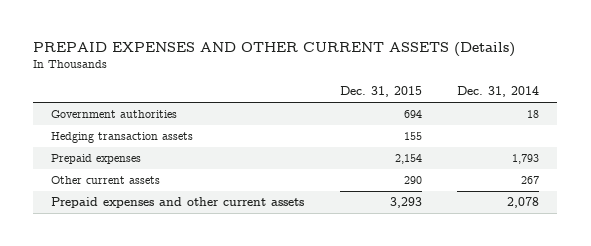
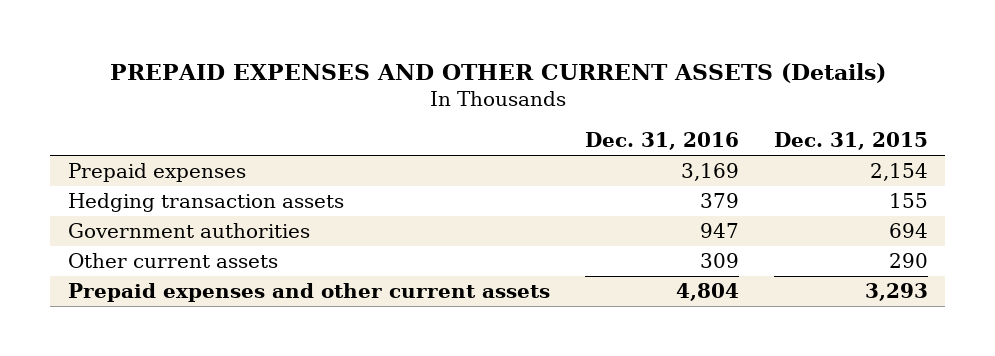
- | Dec. 31, 2015 | Dec. 31, 2014
+ | Dec. 31, 2016 | Dec. 31, 2015
moved down: Hedging transaction assets | 379 | 155
moved down: Government authorities | 947 | 694

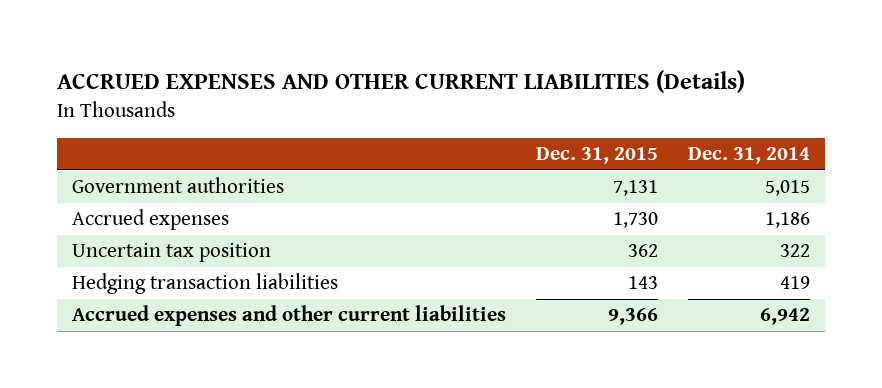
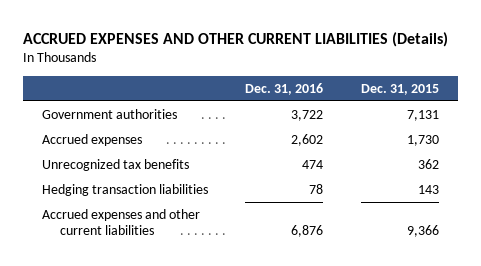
- | Dec. 31, 2015 | Dec. 31, 2014
+ | Dec. 31, 2016 | Dec. 31, 2015
- Uncertain tax position | 362 | 322
+ Unrecognized tax benefits | 474 | 362

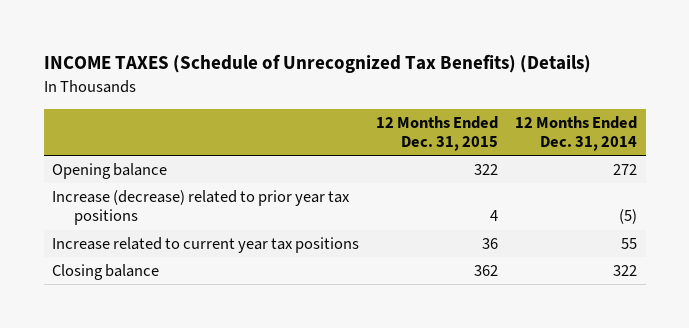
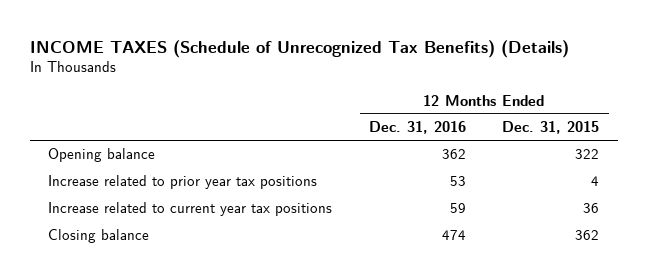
- | 12 Months Ended Dec. 31, 2015 | 12 Months Ended Dec. 31, 2014
+ | 12 Months Ended Dec. 31, 2016 | 12 Months Ended Dec. 31, 2015
- Increase (decrease) related to prior year tax positions | 4 | (5)
+ Increase related to prior year tax positions | 53 | 4

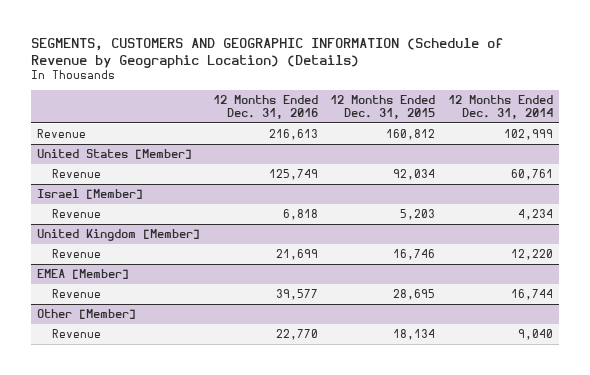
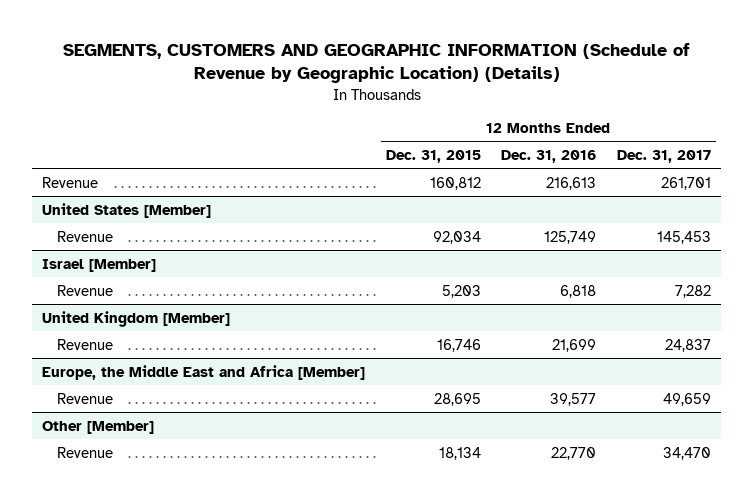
- | 12 Months Ended Dec. 31, 2016 | 12 Months Ended Dec. 31, 2015 | 12 Months Ended Dec. 31, 2014
+ | 12 Months Ended Dec. 31, 2015 | 12 Months Ended Dec. 31, 2016 | 12 Months Ended Dec. 31, 2017
- EMEA [Member]
+ Europe, the Middle East and Africa [Member]

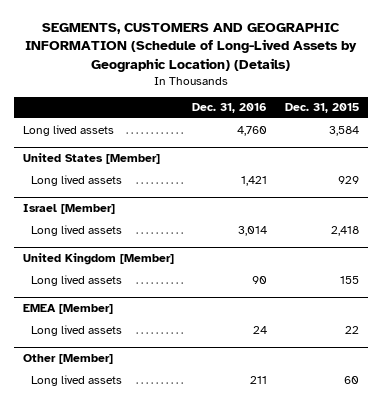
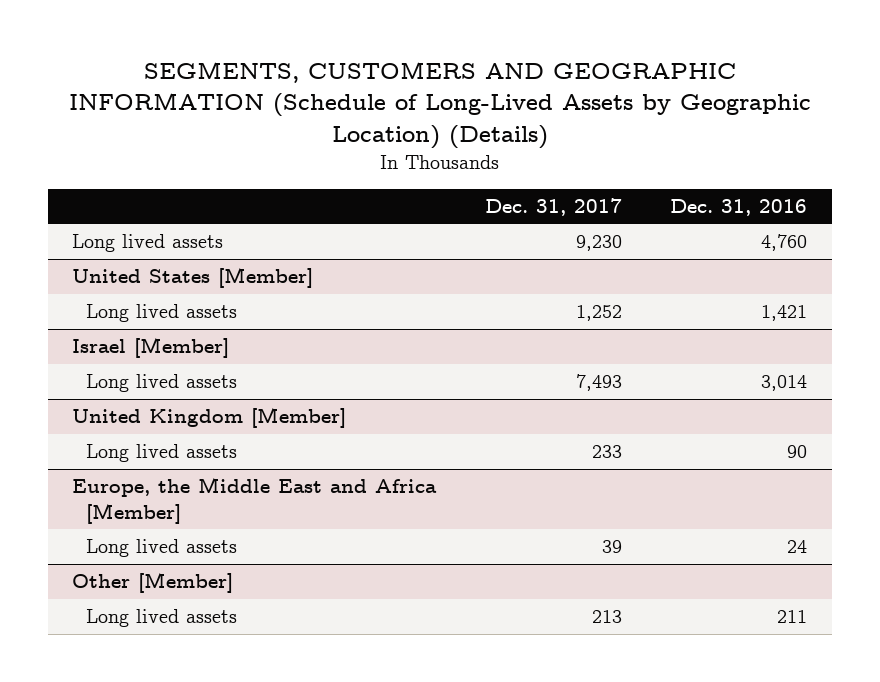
- | Dec. 31, 2016 | Dec. 31, 2015
+ | Dec. 31, 2017 | Dec. 31, 2016
- EMEA [Member]
+ Europe, the Middle East and Africa [Member]

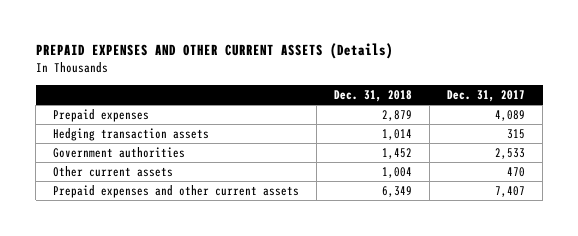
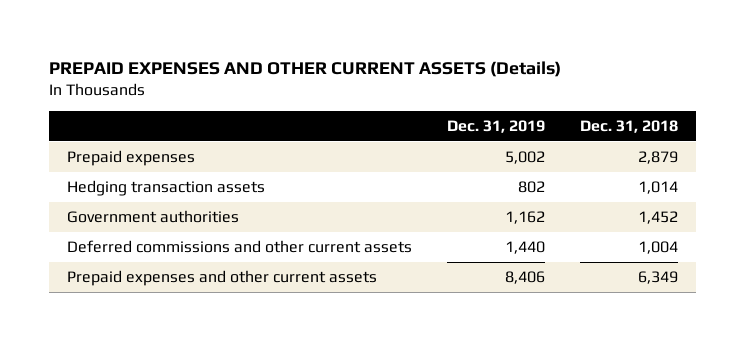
- | Dec. 31, 2018 | Dec. 31, 2017
+ | Dec. 31, 2019 | Dec. 31, 2018
- Other current assets | 1,004 | 470
+ Deferred commissions and other current assets | 1,440 | 1,004

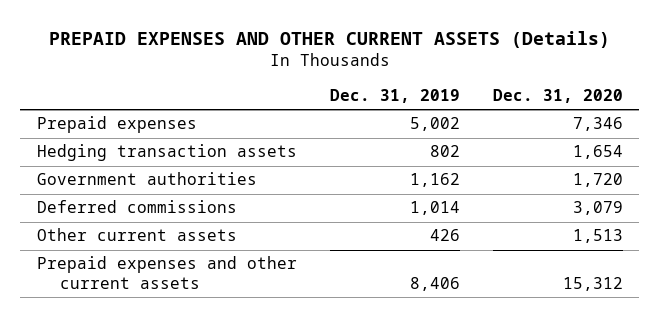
- | Dec. 31, 2019 | Dec. 31, 2018
+ | Dec. 31, 2019 | Dec. 31, 2020
- Deferred commissions and other current assets | 1,440 | 1,004
+ Deferred commissions | 1,014 | 3,079
+ Other current assets | 426 | 1,513

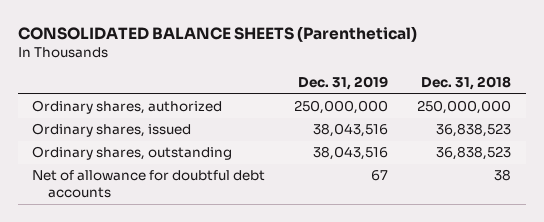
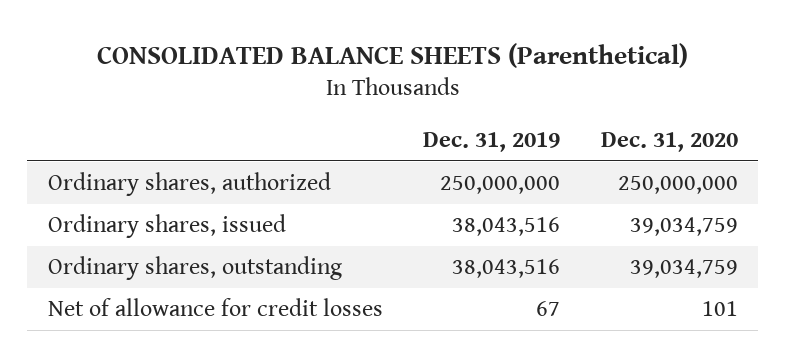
- | Dec. 31, 2019 | Dec. 31, 2018
+ | Dec. 31, 2019 | Dec. 31, 2020
- Net of allowance for doubtful debt accounts | 67 | 38
+ Net of allowance for credit losses | 67 | 101

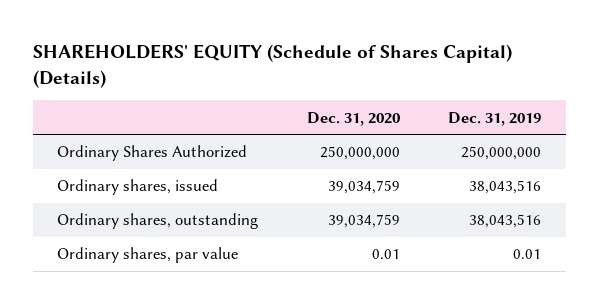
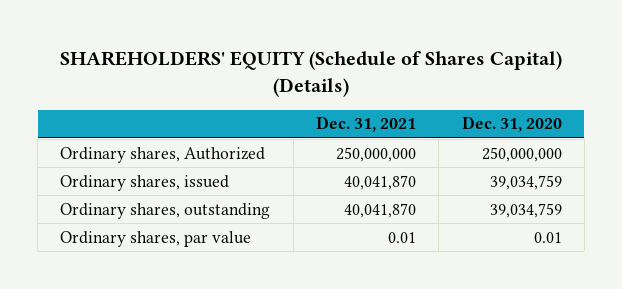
- | Dec. 31, 2020 | Dec. 31, 2019
+ | Dec. 31, 2021 | Dec. 31, 2020
- Ordinary Shares Authorized | 250,000,000 | 250,000,000
+ Ordinary shares, Authorized | 250,000,000 | 250,000,000

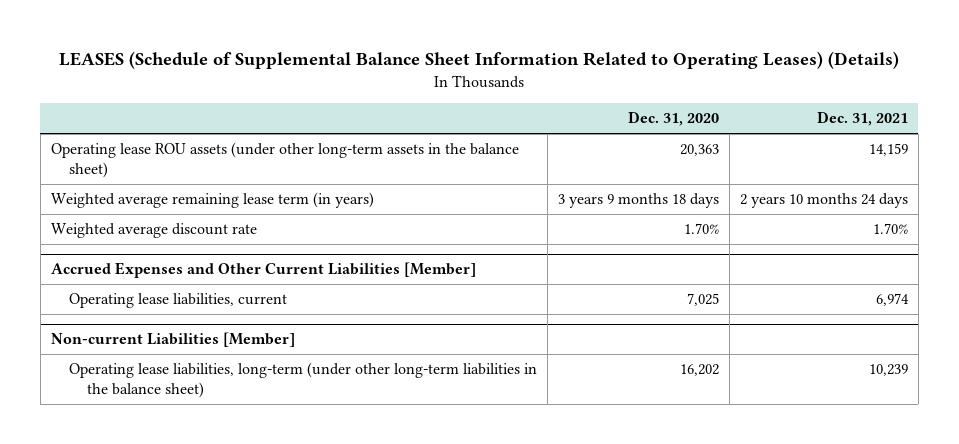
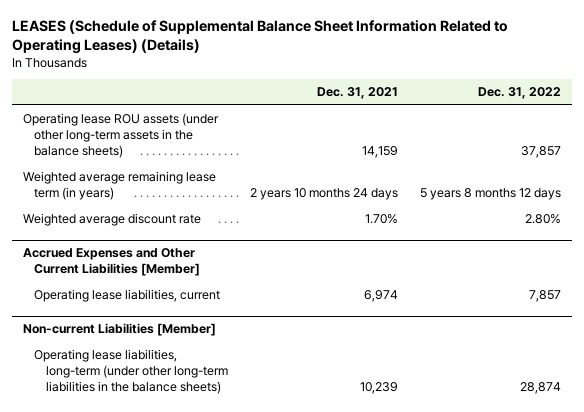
- | Dec. 31, 2020 | Dec. 31, 2021
+ | Dec. 31, 2021 | Dec. 31, 2022
- Operating lease ROU assets (under other long-term assets in the balance sheet) | 20,363 | 14,159
+ Operating lease ROU assets (under other long-term assets in the balance sheets) | 14,159 | 37,857
@ Non-current Liabilities [Member]
- Operating lease liabilities, long-term (under other long-term liabilities in the balance sheet) | 16,202 | 10,239
+ Operating lease liabilities, long-term (under other long-term liabilities in the balance sheets) | 10,239 | 28,874

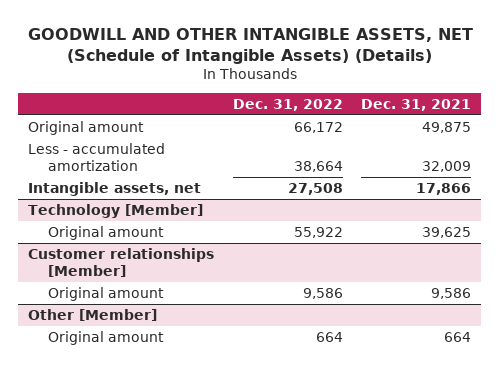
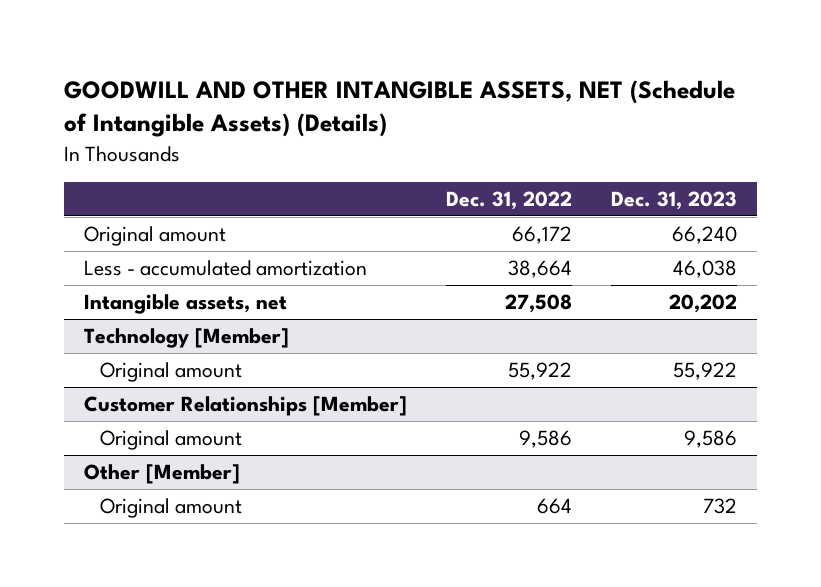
- | Dec. 31, 2022 | Dec. 31, 2021
+ | Dec. 31, 2022 | Dec. 31, 2023
- Customer relationships [Member]
+ Customer Relationships [Member]

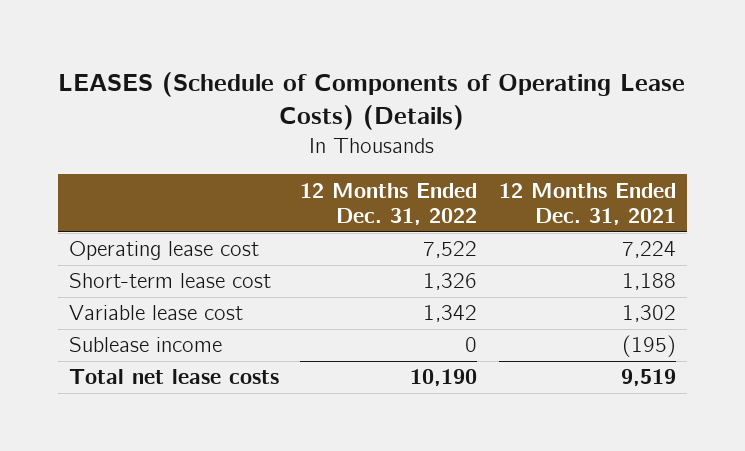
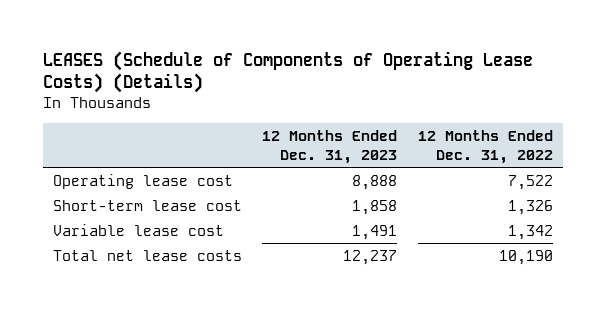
- | 12 Months Ended Dec. 31, 2022 | 12 Months Ended Dec. 31, 2021
+ | 12 Months Ended Dec. 31, 2023 | 12 Months Ended Dec. 31, 2022
- Sublease income | 0 | (195)

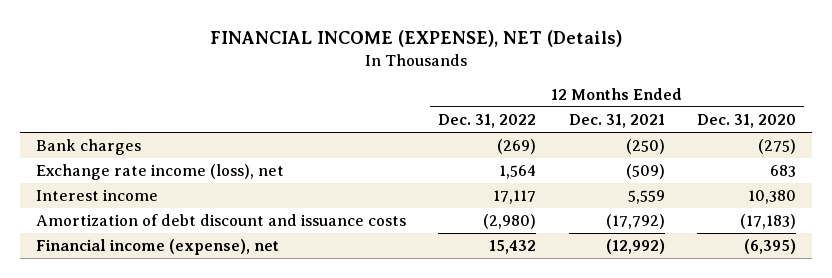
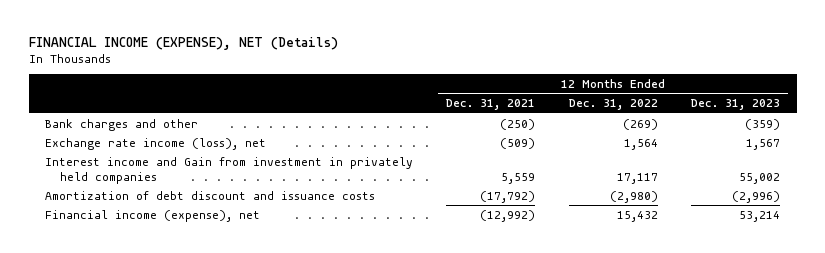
- | 12 Months Ended Dec. 31, 2022 | 12 Months Ended Dec. 31, 2021 | 12 Months Ended Dec. 31, 2020
+ | 12 Months Ended Dec. 31, 2021 | 12 Months Ended Dec. 31, 2022 | 12 Months Ended Dec. 31, 2023
- Bank charges | (269) | (250) | (275)
+ Bank charges and other | (250) | (269) | (359)
- Interest income | 17,117 | 5,559 | 10,380
+ Interest income and Gain from investment in privately held companies | 5,559 | 17,117 | 55,002

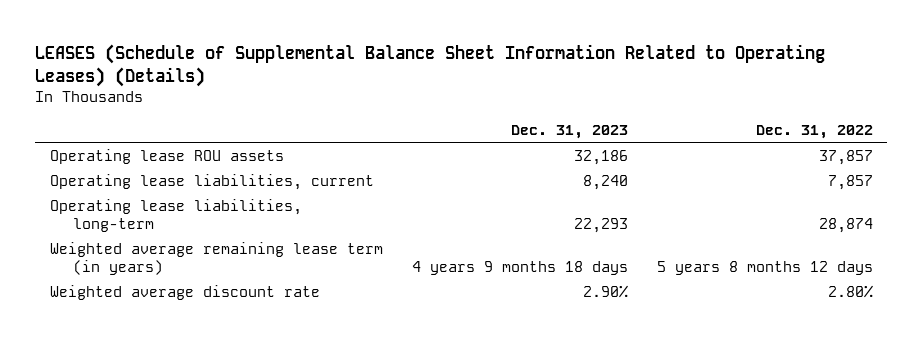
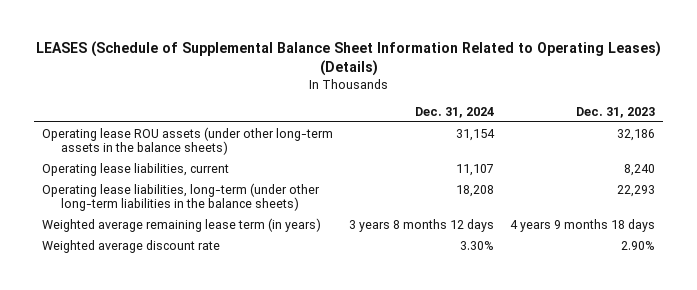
- | Dec. 31, 2023 | Dec. 31, 2022
+ | Dec. 31, 2024 | Dec. 31, 2023
- Operating lease ROU assets | 32,186 | 37,857
+ Operating lease ROU assets (under other long-term assets in the balance sheets) | 31,154 | 32,186
- Operating lease liabilities, long-term | 22,293 | 28,874
+ Operating lease liabilities, long-term (under other long-term liabilities in the balance sheets) | 18,208 | 22,293

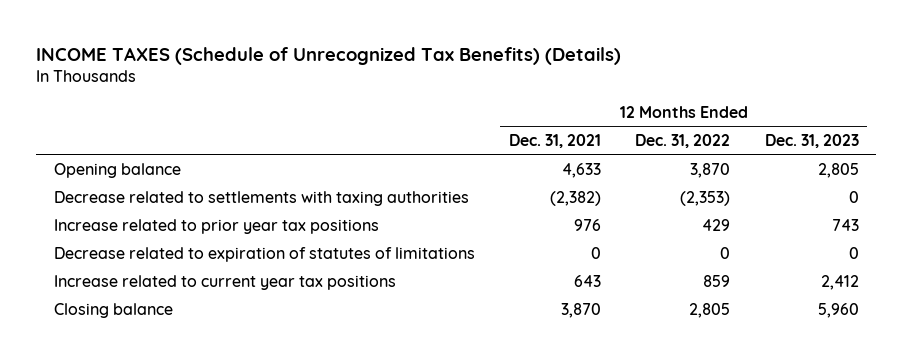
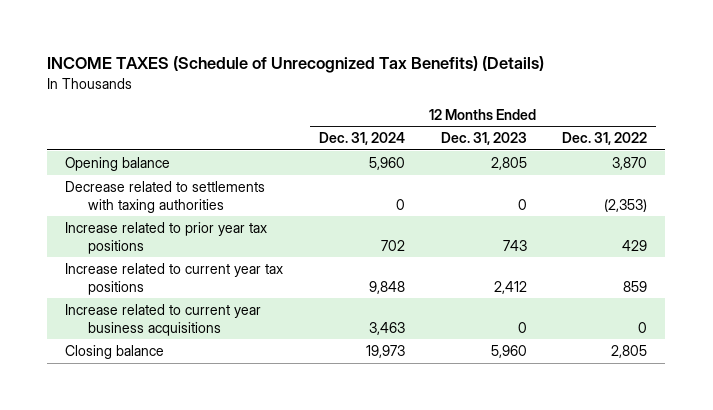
- | 12 Months Ended Dec. 31, 2021 | 12 Months Ended Dec. 31, 2022 | 12 Months Ended Dec. 31, 2023
+ | 12 Months Ended Dec. 31, 2024 | 12 Months Ended Dec. 31, 2023 | 12 Months Ended Dec. 31, 2022
- Decrease related to expiration of statutes of limitations | 0 | 0 | 0
+ Increase related to current year business acquisitions | 3,463 | 0 | 0

